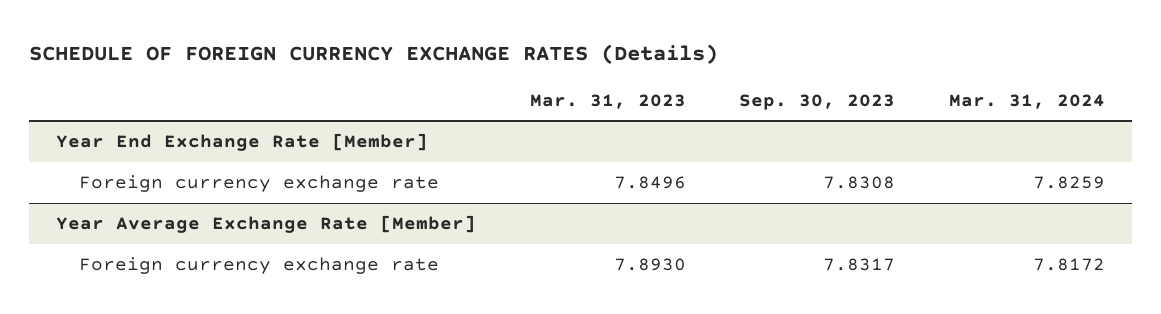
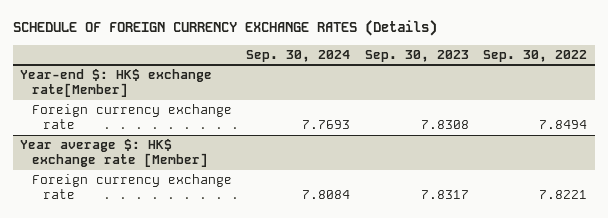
- | Mar. 31, 2023 | Sep. 30, 2023 | Mar. 31, 2024
+ | Sep. 30, 2024 | Sep. 30, 2023 | Sep. 30, 2022
- Year End Exchange Rate [Member]
+ Year-end $: HK$ exchange rate[Member]
- Year Average Exchange Rate [Member]
+ Year average $: HK$ exchange rate [Member]

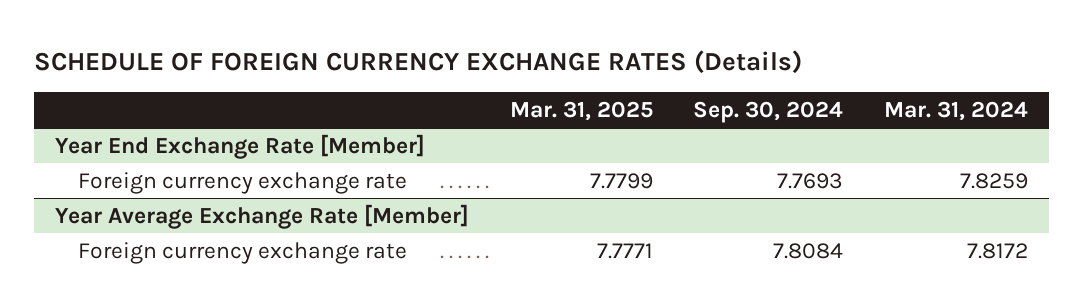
- | Sep. 30, 2024 | Sep. 30, 2023 | Sep. 30, 2022
+ | Mar. 31, 2025 | Sep. 30, 2024 | Mar. 31, 2024
- Year-end $: HK$ exchange rate[Member]
+ Year End Exchange Rate [Member]
- Year average $: HK$ exchange rate [Member]
+ Year Average Exchange Rate [Member]

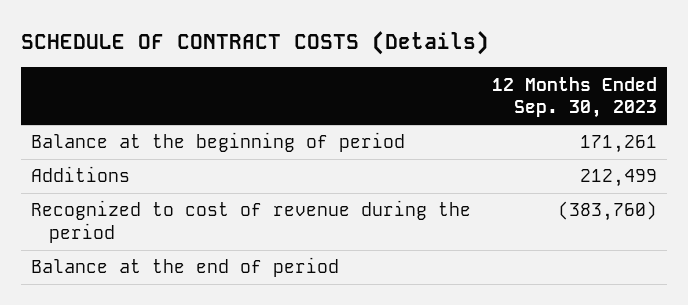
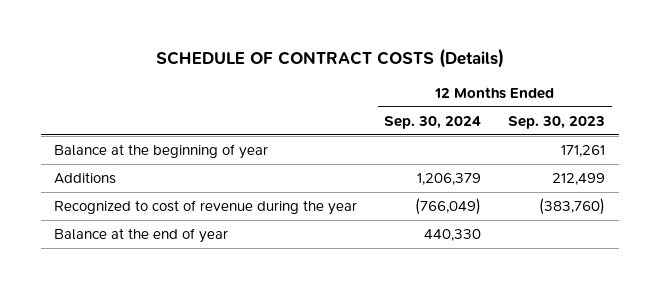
- | 12 Months Ended Sep. 30, 2023
+ | 12 Months Ended Sep. 30, 2024 | 12 Months Ended Sep. 30, 2023
- Balance at the beginning of period | 171,261
+ Balance at the beginning of year | | 171,261
- Recognized to cost of revenue during the period | (383,760)
- Balance at the end of period
+ Recognized to cost of revenue during the year | (766,049) | (383,760)
+ Balance at the end of year | 440,330 |

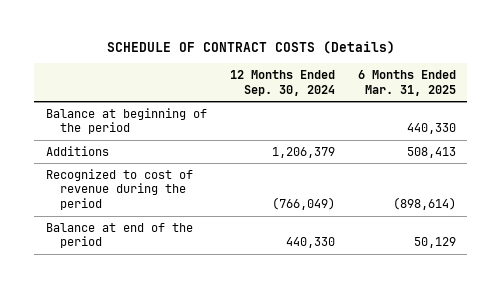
- | 12 Months Ended Sep. 30, 2024 | 12 Months Ended Sep. 30, 2023
+ | 12 Months Ended Sep. 30, 2024 | 6 Months Ended Mar. 31, 2025
- Balance at the beginning of year | | 171,261
+ Balance at beginning of the period | | 440,330
- Recognized to cost of revenue during the year | (766,049) | (383,760)
- Balance at the end of year | 440,330 |
+ Recognized to cost of revenue during the period | (766,049) | (898,614)
+ Balance at end of the period | 440,330 | 50,129

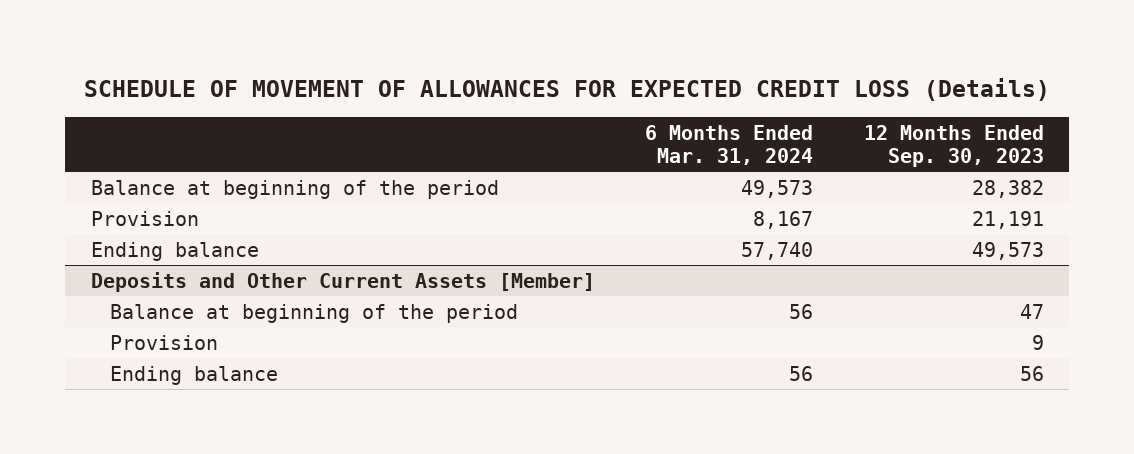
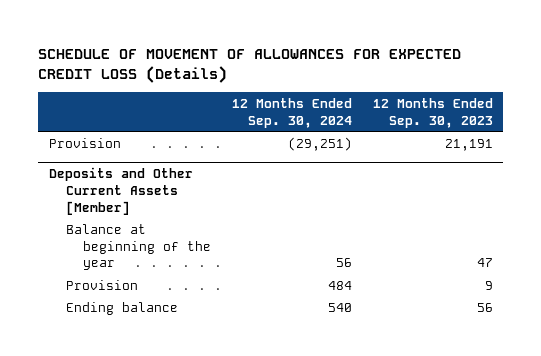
- | 6 Months Ended Mar. 31, 2024 | 12 Months Ended Sep. 30, 2023
+ | 12 Months Ended Sep. 30, 2024 | 12 Months Ended Sep. 30, 2023
- Balance at beginning of the period | 49,573 | 28,382
- Ending balance | 57,740 | 49,573
@ Deposits and Other Current Assets [Member]
- Balance at beginning of the period | 56 | 47
+ Balance at beginning of the year | 56 | 47

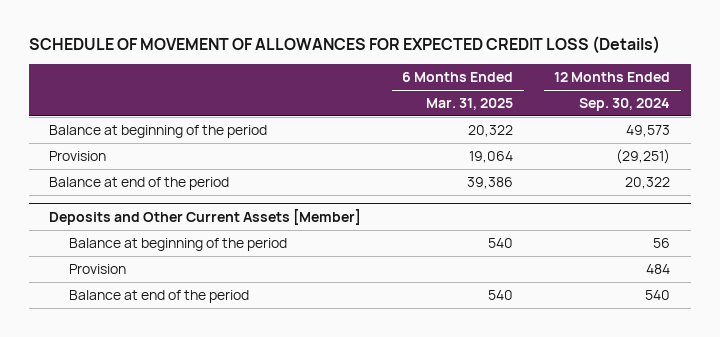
- | 12 Months Ended Sep. 30, 2024 | 12 Months Ended Sep. 30, 2023
+ | 6 Months Ended Mar. 31, 2025 | 12 Months Ended Sep. 30, 2024
+ Balance at beginning of the period | 20,322 | 49,573
+ Balance at end of the period | 39,386 | 20,322
@ Deposits and Other Current Assets [Member]
- Balance at beginning of the year | 56 | 47
+ Balance at beginning of the period | 540 | 56
- Ending balance | 540 | 56
+ Balance at end of the period | 540 | 540

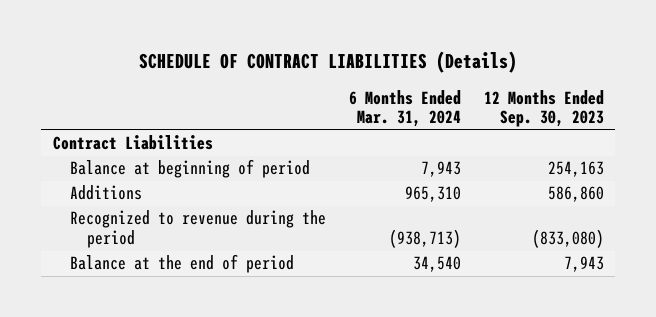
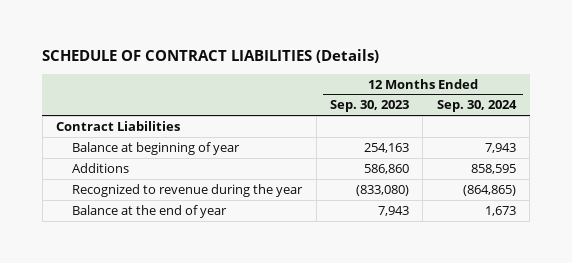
- | 6 Months Ended Mar. 31, 2024 | 12 Months Ended Sep. 30, 2023
+ | 12 Months Ended Sep. 30, 2023 | 12 Months Ended Sep. 30, 2024
- Balance at beginning of period | 7,943 | 254,163
+ Balance at beginning of year | 254,163 | 7,943
- Recognized to revenue during the period | (938,713) | (833,080)
- Balance at the end of period | 34,540 | 7,943
+ Recognized to revenue during the year | (833,080) | (864,865)
+ Balance at the end of year | 7,943 | 1,673

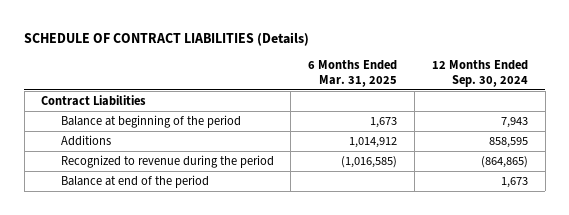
- | 12 Months Ended Sep. 30, 2023 | 12 Months Ended Sep. 30, 2024
+ | 6 Months Ended Mar. 31, 2025 | 12 Months Ended Sep. 30, 2024
- Balance at beginning of year | 254,163 | 7,943
+ Balance at beginning of the period | 1,673 | 7,943
- Recognized to revenue during the year | (833,080) | (864,865)
- Balance at the end of year | 7,943 | 1,673
+ Recognized to revenue during the period | (1,016,585) | (864,865)
+ Balance at end of the period | | 1,673

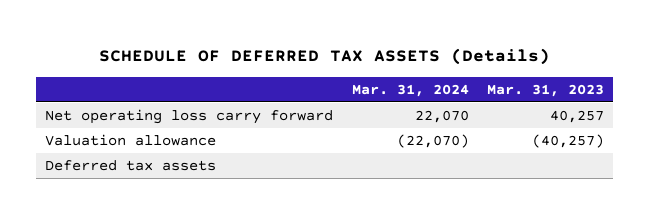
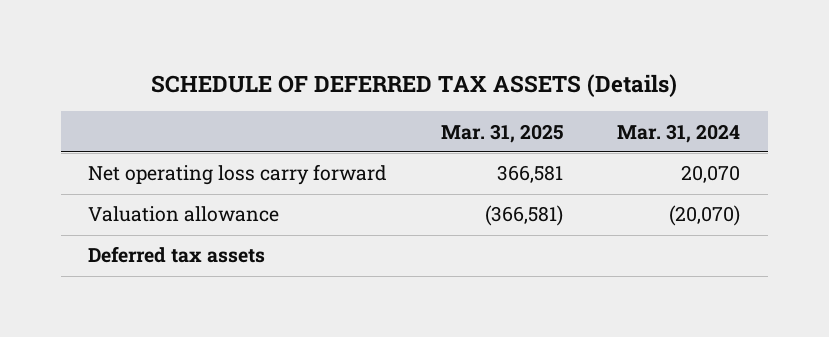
- | Mar. 31, 2024 | Mar. 31, 2023
+ | Mar. 31, 2025 | Mar. 31, 2024
- Net operating loss carry forward | 22,070 | 40,257
- Valuation allowance | (22,070) | (40,257)
+ Net operating loss carry forward | 366,581 | 20,070
+ Valuation allowance | (366,581) | (20,070)

